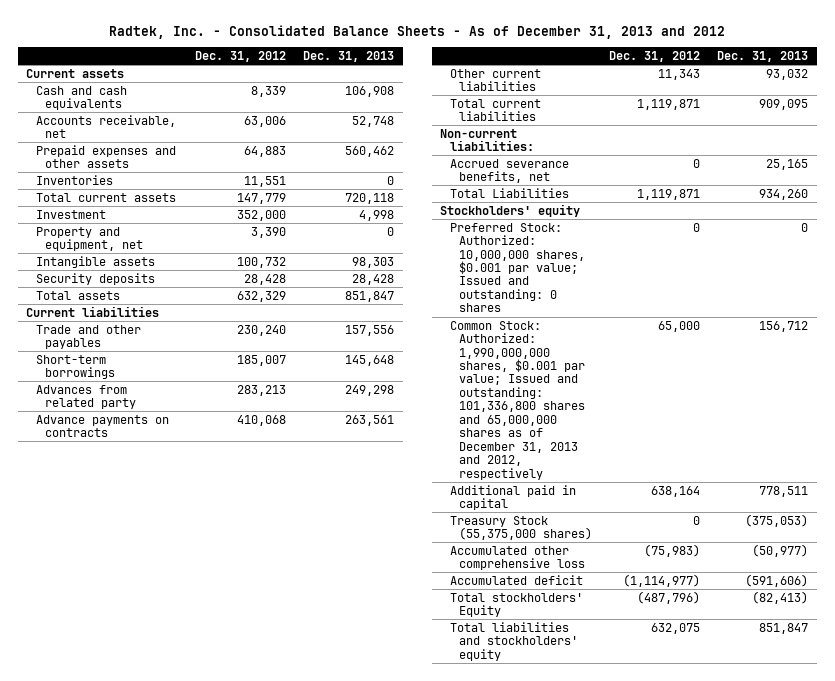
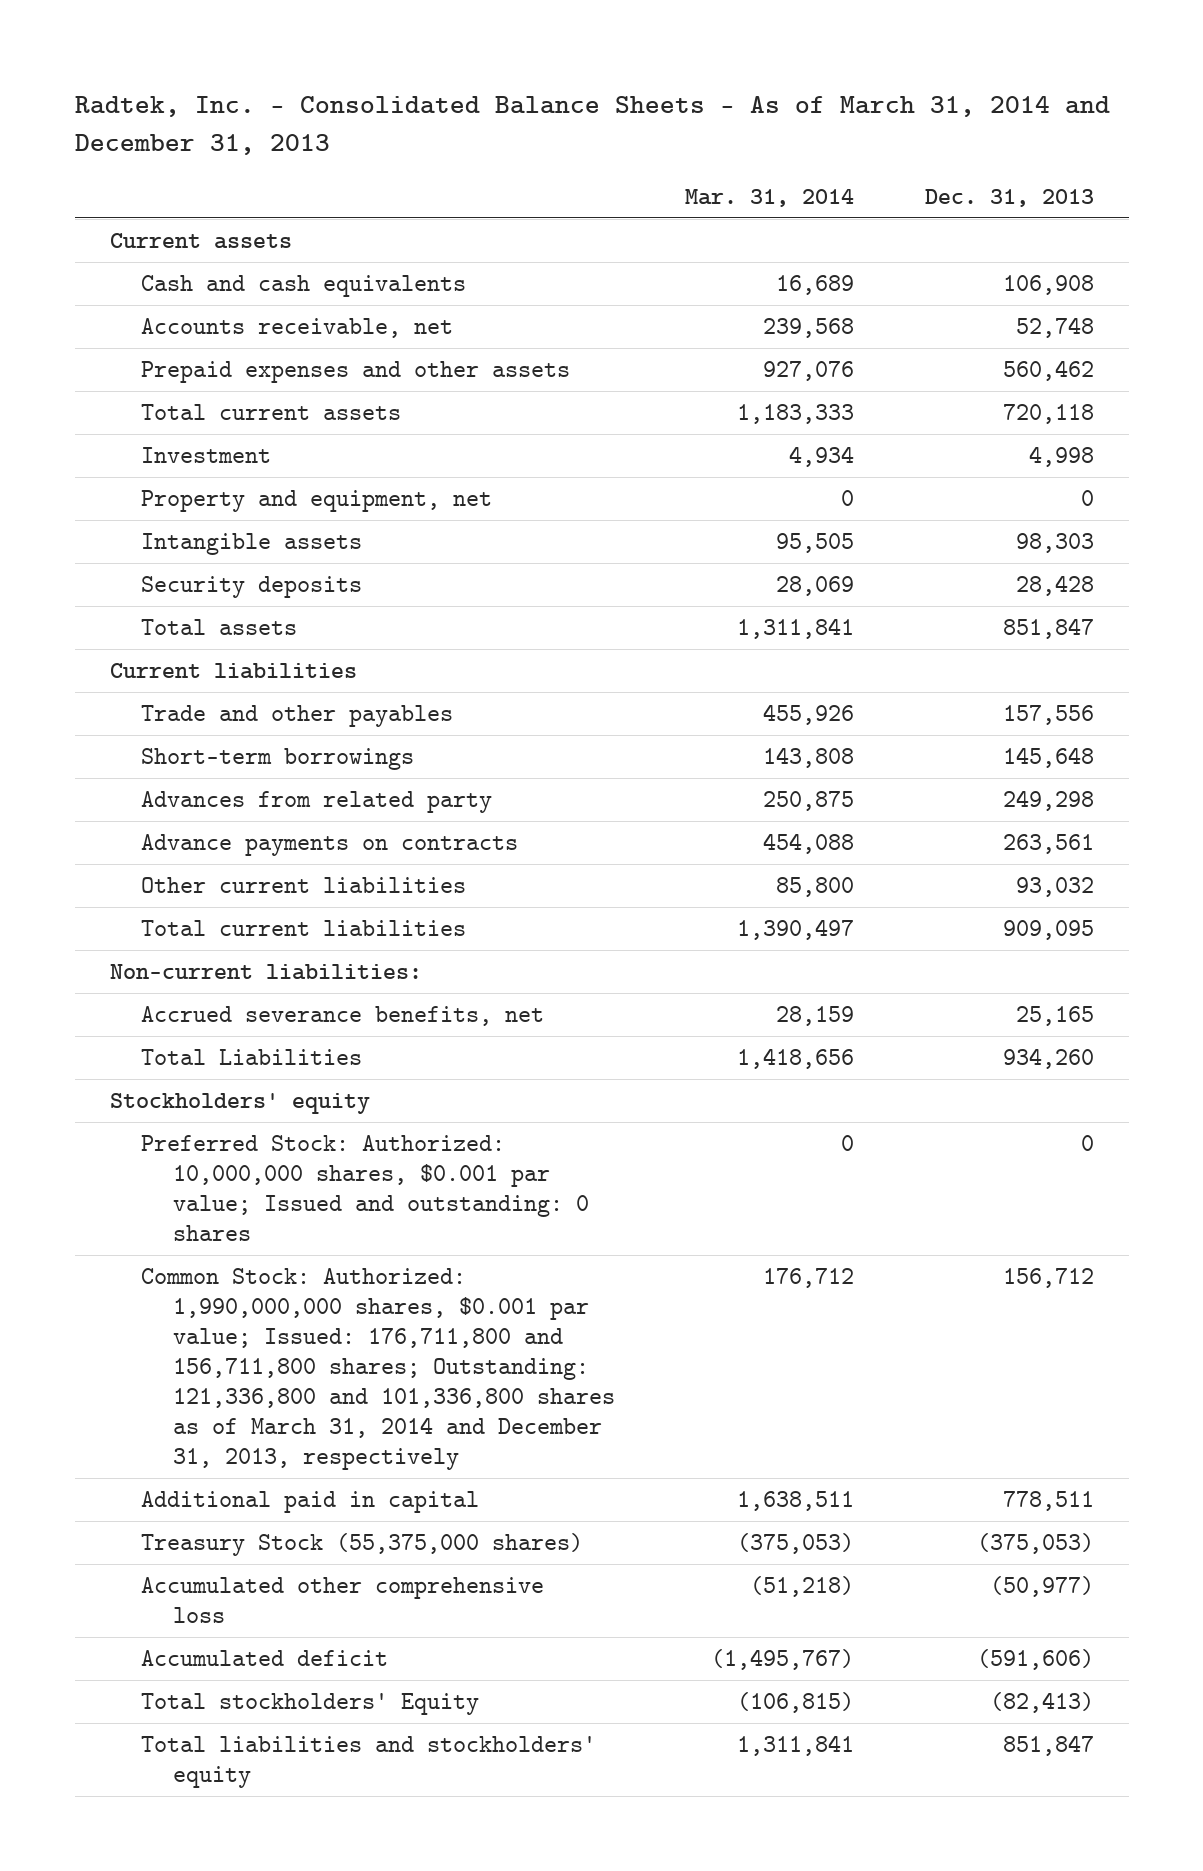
- Radtek, Inc. - Consolidated Balance Sheets - As of December 31, 2013 and 2012
+ Radtek, Inc. - Consolidated Balance Sheets - As of March 31, 2014 and December 31, 2013
- | Dec. 31, 2012 | Dec. 31, 2013
+ | Mar. 31, 2014 | Dec. 31, 2013
- Inventories | 11,551 | 0
- Common Stock: Authorized: 1,990,000,000 shares, $0.001 par value; Issued and outstanding: 101,336,800 shares and 65,000,000 shares as of December 31, 2013 and 2012, respectively | 65,000 | 156,712
+ Common Stock: Authorized: 1,990,000,000 shares, $0.001 par value; Issued: 176,711,800 and 156,711,800 shares; Outstanding: 121,336,800 and 101,336,800 shares as of March 31, 2014 and December 31, 2013, respectively | 176,712 | 156,712

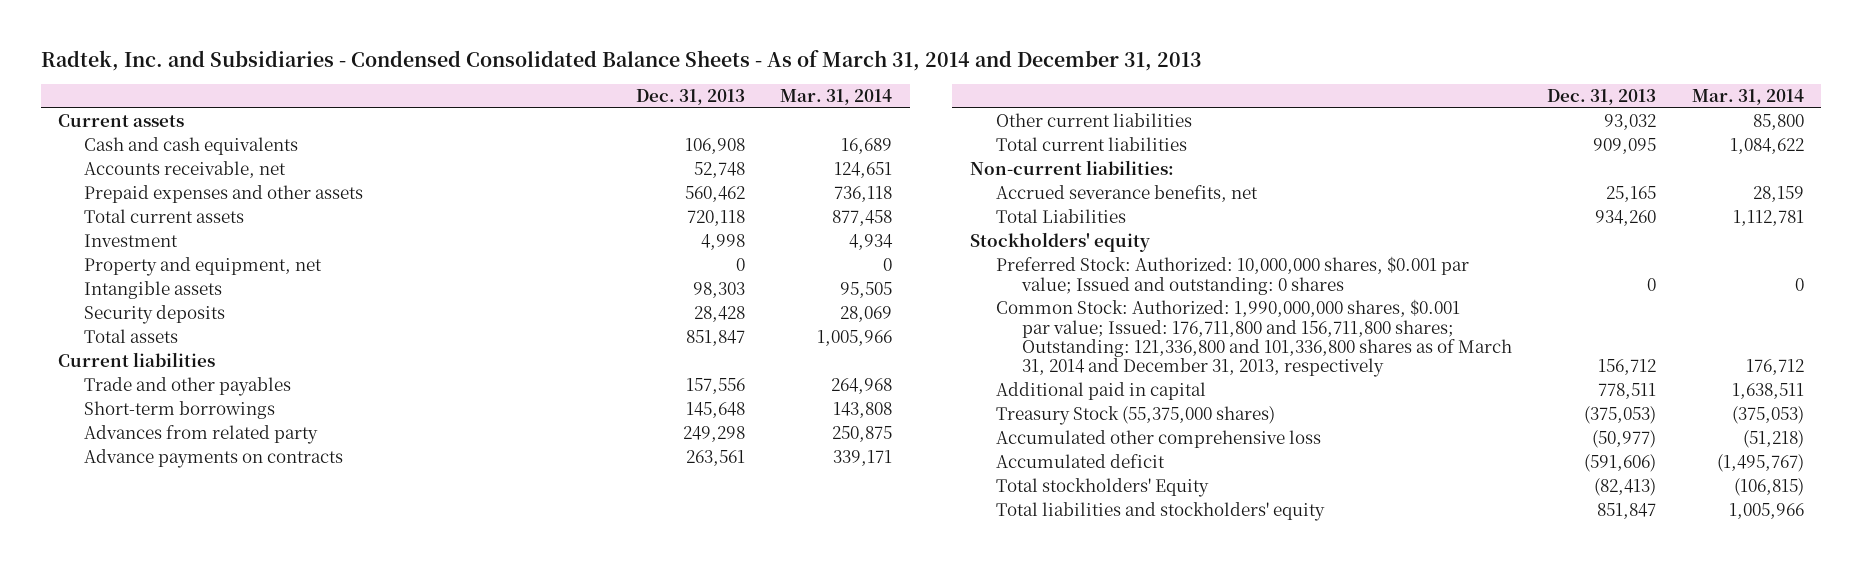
- Radtek, Inc. - Consolidated Balance Sheets - As of March 31, 2014 and December 31, 2013
+ Radtek, Inc. and Subsidiaries - Condensed Consolidated Balance Sheets - As of March 31, 2014 and December 31, 2013
- | Mar. 31, 2014 | Dec. 31, 2013
+ | Dec. 31, 2013 | Mar. 31, 2014
- Accounts receivable, net | 239,568 | 52,748
- Prepaid expenses and other assets | 927,076 | 560,462
- Total current assets | 1,183,333 | 720,118
+ Accounts receivable, net | 52,748 | 124,651
+ Prepaid expenses and other assets | 560,462 | 736,118
+ Total current assets | 720,118 | 877,458
- Total assets | 1,311,841 | 851,847
+ Total assets | 851,847 | 1,005,966
- Trade and other payables | 455,926 | 157,556
+ Trade and other payables | 157,556 | 264,968
- Advance payments on contracts | 454,088 | 263,561
+ Advance payments on contracts | 263,561 | 339,171
- Total current liabilities | 1,390,497 | 909,095
+ Total current liabilities | 909,095 | 1,084,622
- Total Liabilities | 1,418,656 | 934,260
+ Total Liabilities | 934,260 | 1,112,781
- Total liabilities and stockholders' equity | 1,311,841 | 851,847
+ Total liabilities and stockholders' equity | 851,847 | 1,005,966

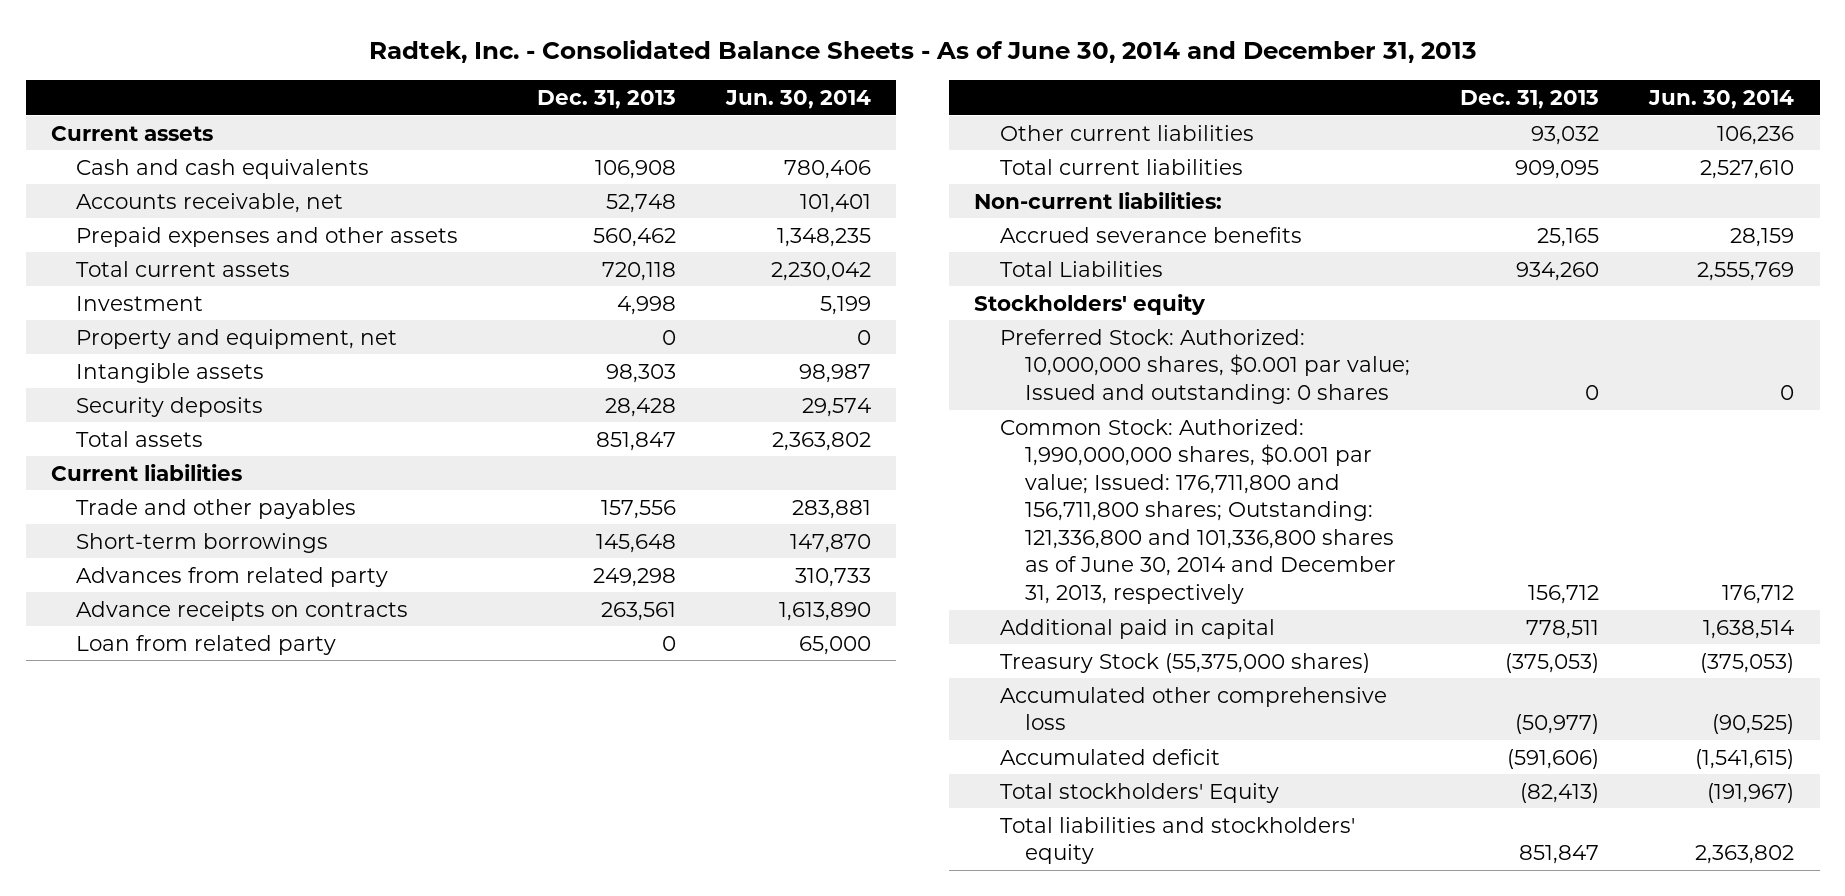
- Radtek, Inc. and Subsidiaries - Condensed Consolidated Balance Sheets - As of March 31, 2014 and December 31, 2013
+ Radtek, Inc. - Consolidated Balance Sheets - As of June 30, 2014 and December 31, 2013
- | Dec. 31, 2013 | Mar. 31, 2014
+ | Dec. 31, 2013 | Jun. 30, 2014
- Advance payments on contracts | 263,561 | 339,171
+ Advance receipts on contracts | 263,561 | 1,613,890
+ Loan from related party | 0 | 65,000
- Accrued severance benefits, net | 25,165 | 28,159
+ Accrued severance benefits | 25,165 | 28,159
- Common Stock: Authorized: 1,990,000,000 shares, $0.001 par value; Issued: 176,711,800 and 156,711,800 shares; Outstanding: 121,336,800 and 101,336,800 shares as of March 31, 2014 and December 31, 2013, respectively | 156,712 | 176,712
+ Common Stock: Authorized: 1,990,000,000 shares, $0.001 par value; Issued: 176,711,800 and 156,711,800 shares; Outstanding: 121,336,800 and 101,336,800 shares as of June 30, 2014 and December 31, 2013, respectively | 156,712 | 176,712

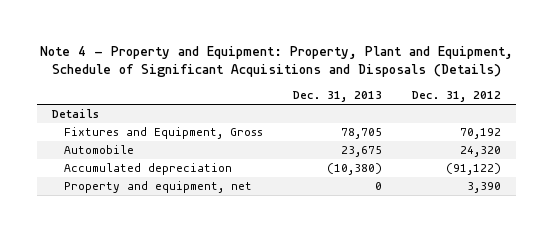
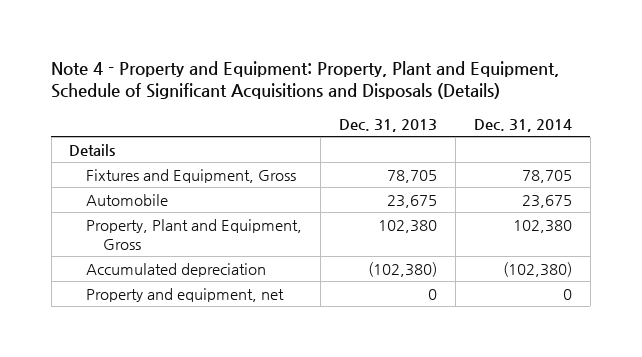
- | Dec. 31, 2013 | Dec. 31, 2012
+ | Dec. 31, 2013 | Dec. 31, 2014
- Accumulated depreciation | (10,380) | (91,122)
+ Property, Plant and Equipment, Gross | 102,380 | 102,380
+ Accumulated depreciation | (102,380) | (102,380)

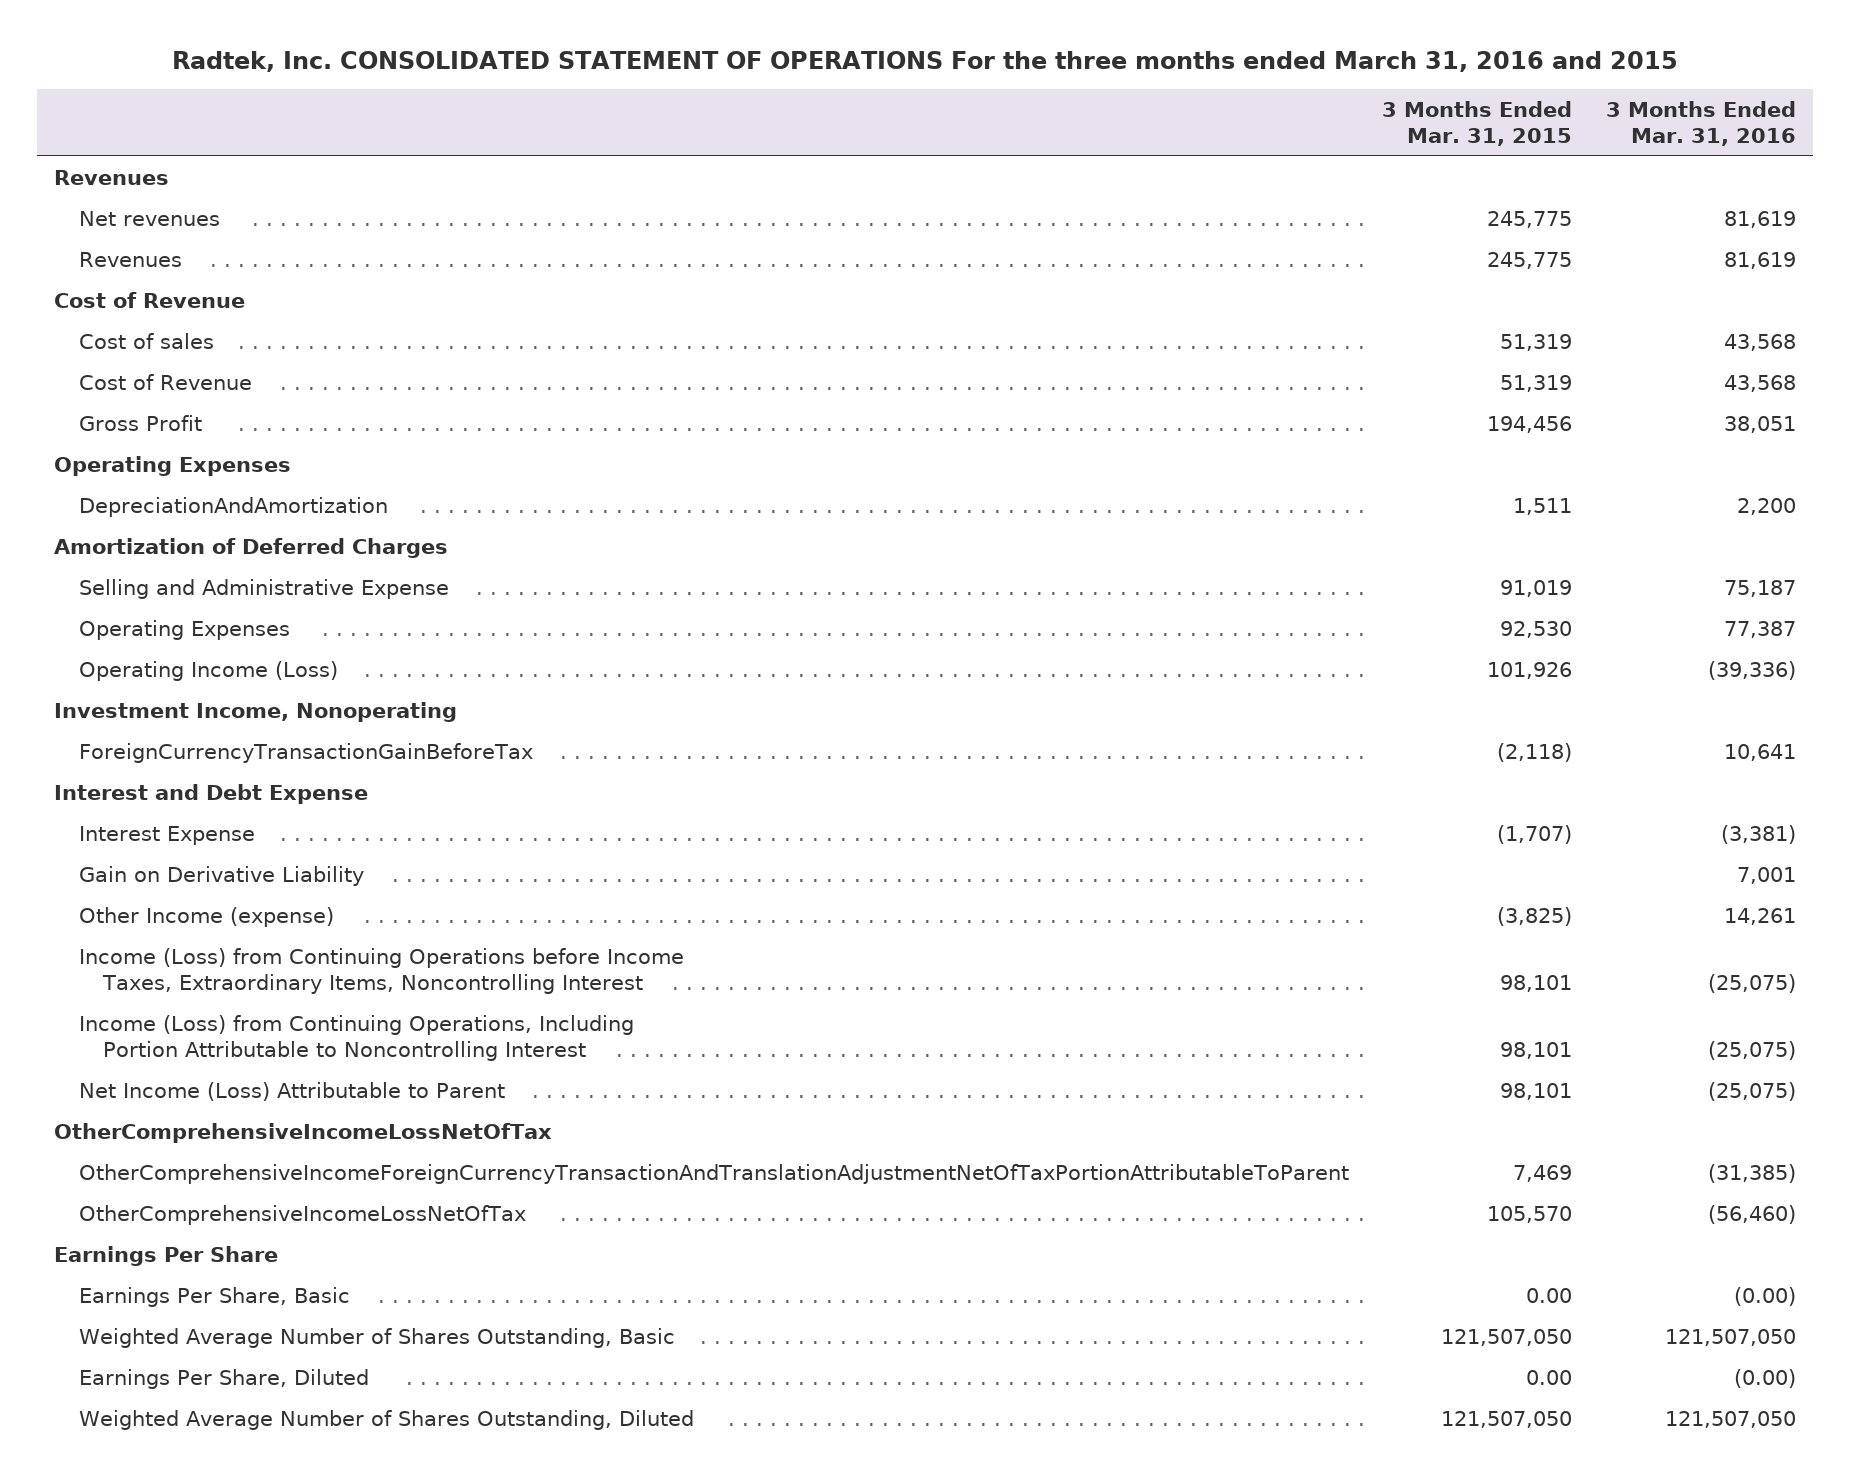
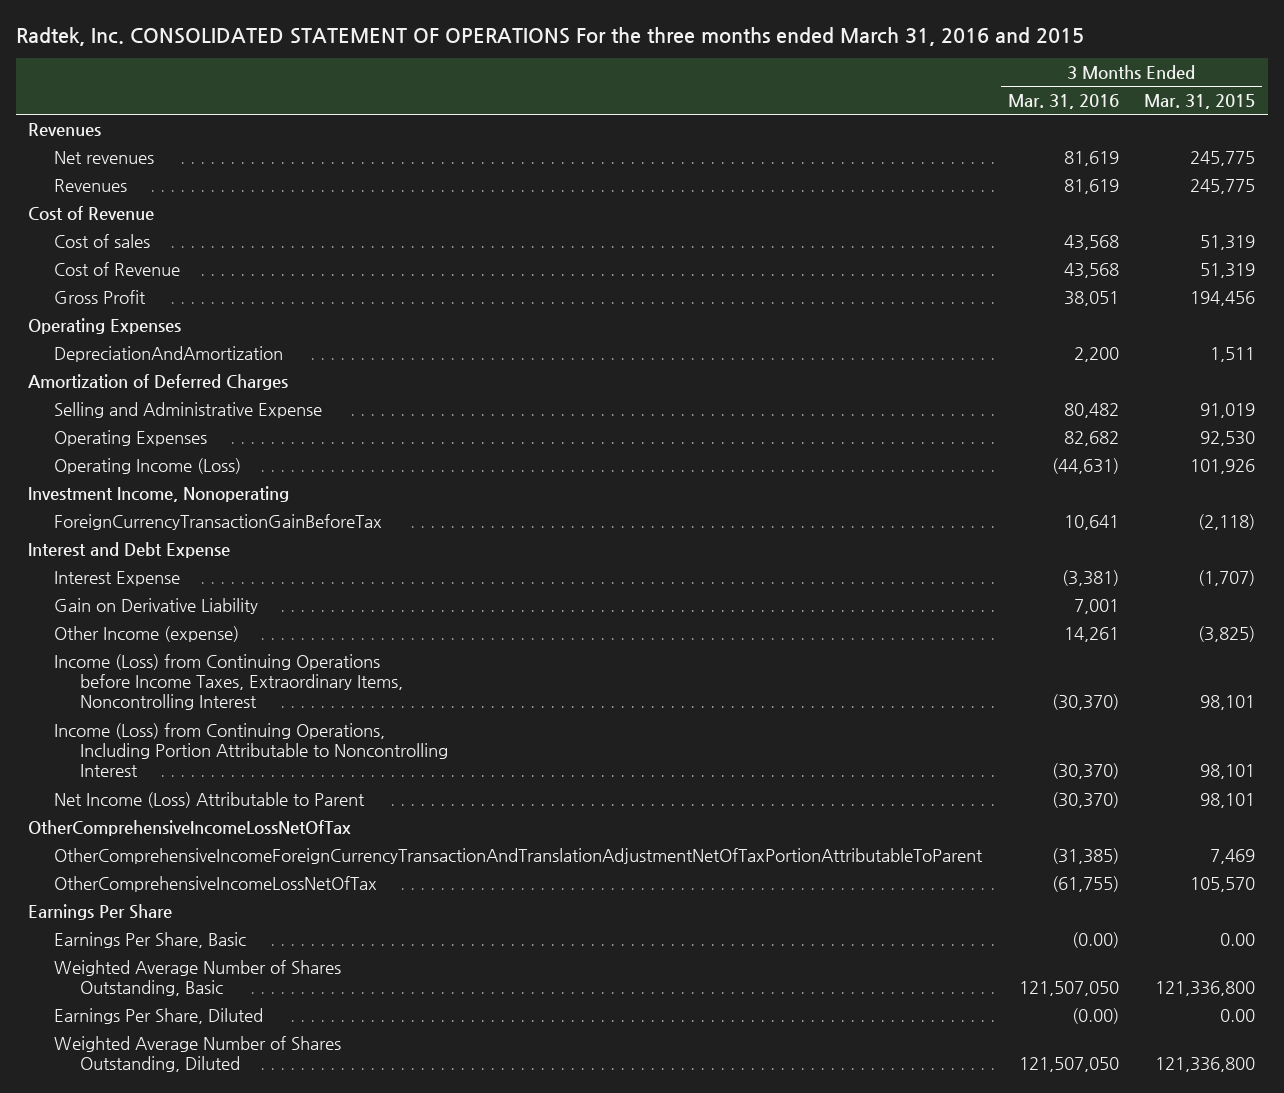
- | 3 Months Ended Mar. 31, 2015 | 3 Months Ended Mar. 31, 2016
+ | 3 Months Ended Mar. 31, 2016 | 3 Months Ended Mar. 31, 2015
- Selling and Administrative Expense | 91,019 | 75,187
- Operating Expenses | 92,530 | 77,387
- Operating Income (Loss) | 101,926 | (39,336)
+ Selling and Administrative Expense | 80,482 | 91,019
+ Operating Expenses | 82,682 | 92,530
+ Operating Income (Loss) | (44,631) | 101,926
- Income (Loss) from Continuing Operations before Income Taxes, Extraordinary Items, Noncontrolling Interest | 98,101 | (25,075)
- Income (Loss) from Continuing Operations, Including Portion Attributable to Noncontrolling Interest | 98,101 | (25,075)
- Net Income (Loss) Attributable to Parent | 98,101 | (25,075)
+ Income (Loss) from Continuing Operations before Income Taxes, Extraordinary Items, Noncontrolling Interest | (30,370) | 98,101
+ Income (Loss) from Continuing Operations, Including Portion Attributable to Noncontrolling Interest | (30,370) | 98,101
+ Net Income (Loss) Attributable to Parent | (30,370) | 98,101
- OtherComprehensiveIncomeLossNetOfTax | 105,570 | (56,460)
+ OtherComprehensiveIncomeLossNetOfTax | (61,755) | 105,570
- Weighted Average Number of Shares Outstanding, Basic | 121,507,050 | 121,507,050
+ Weighted Average Number of Shares Outstanding, Basic | 121,507,050 | 121,336,800
- Weighted Average Number of Shares Outstanding, Diluted | 121,507,050 | 121,507,050
+ Weighted Average Number of Shares Outstanding, Diluted | 121,507,050 | 121,336,800

